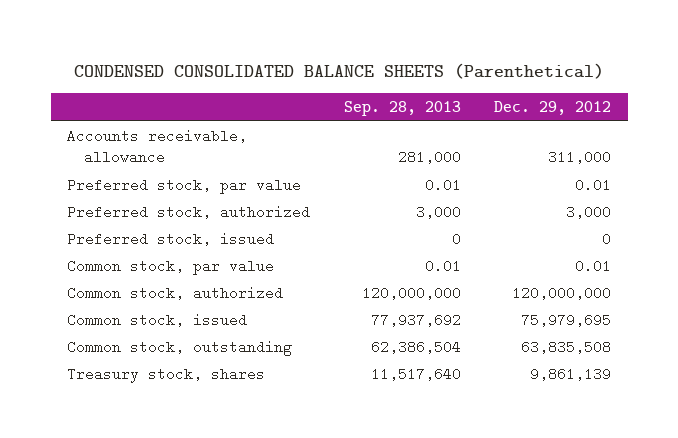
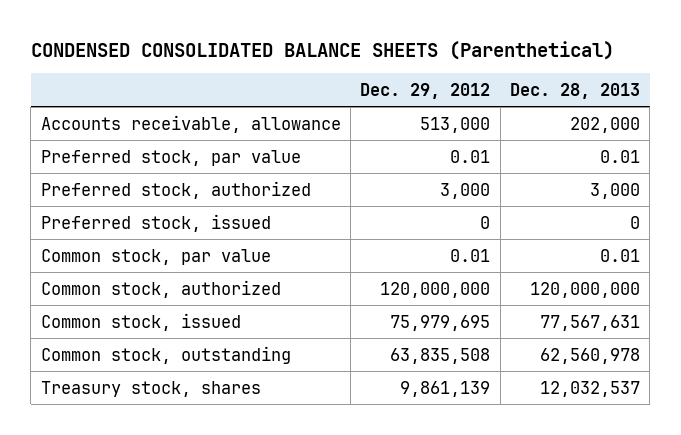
- | Sep. 28, 2013 | Dec. 29, 2012
+ | Dec. 29, 2012 | Dec. 28, 2013
- Accounts receivable, allowance | 281,000 | 311,000
+ Accounts receivable, allowance | 513,000 | 202,000

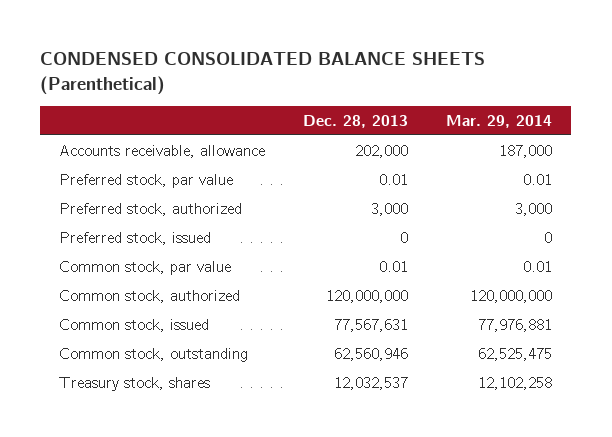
- | Dec. 29, 2012 | Dec. 28, 2013
+ | Dec. 28, 2013 | Mar. 29, 2014
- Common stock, outstanding | 63,835,508 | 62,560,978
+ Common stock, outstanding | 62,560,946 | 62,525,475

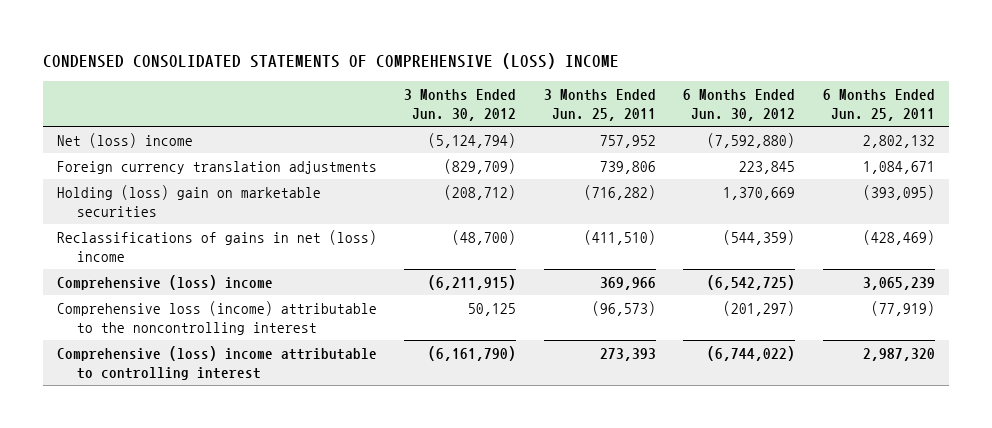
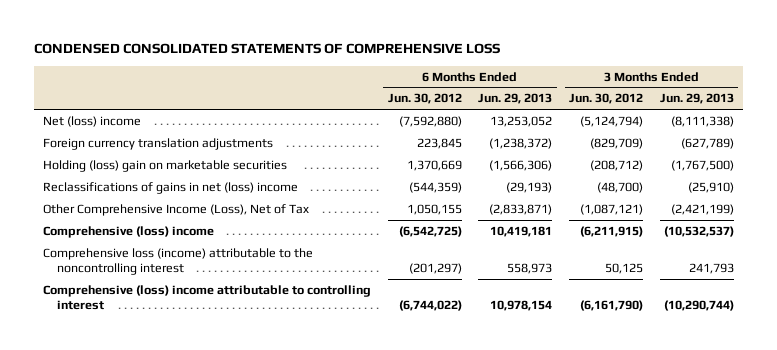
- CONDENSED CONSOLIDATED STATEMENTS OF COMPREHENSIVE (LOSS) INCOME
+ CONDENSED CONSOLIDATED STATEMENTS OF COMPREHENSIVE LOSS
- | 3 Months Ended Jun. 30, 2012 | 3 Months Ended Jun. 25, 2011 | 6 Months Ended Jun. 30, 2012 | 6 Months Ended Jun. 25, 2011
+ | 6 Months Ended Jun. 30, 2012 | 6 Months Ended Jun. 29, 2013 | 3 Months Ended Jun. 30, 2012 | 3 Months Ended Jun. 29, 2013
+ Other Comprehensive Income (Loss), Net of Tax | 1,050,155 | (2,833,871) | (1,087,121) | (2,421,199)

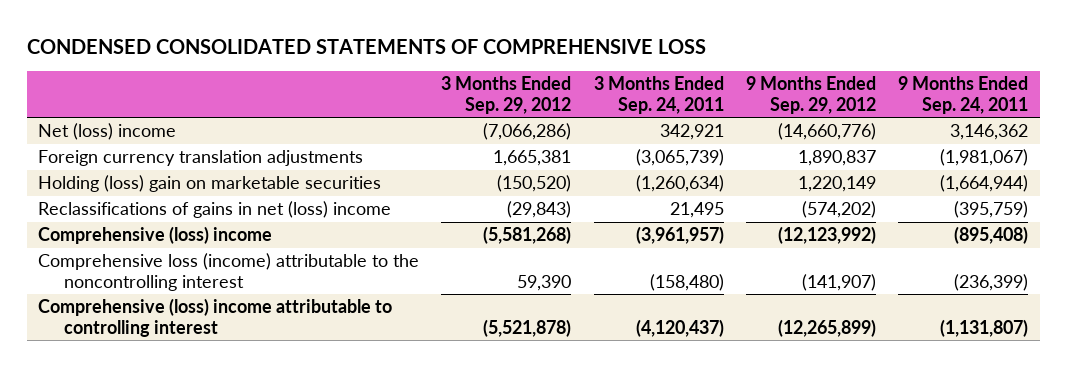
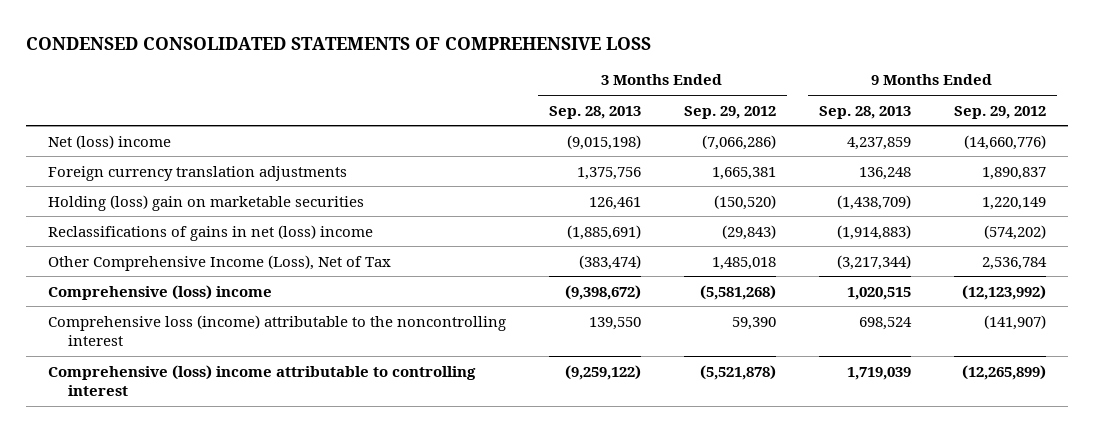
- | 3 Months Ended Sep. 29, 2012 | 3 Months Ended Sep. 24, 2011 | 9 Months Ended Sep. 29, 2012 | 9 Months Ended Sep. 24, 2011
+ | 3 Months Ended Sep. 28, 2013 | 3 Months Ended Sep. 29, 2012 | 9 Months Ended Sep. 28, 2013 | 9 Months Ended Sep. 29, 2012
+ Other Comprehensive Income (Loss), Net of Tax | (383,474) | 1,485,018 | (3,217,344) | 2,536,784

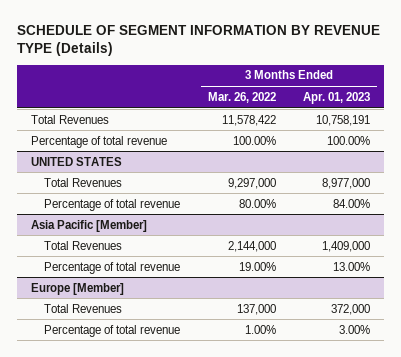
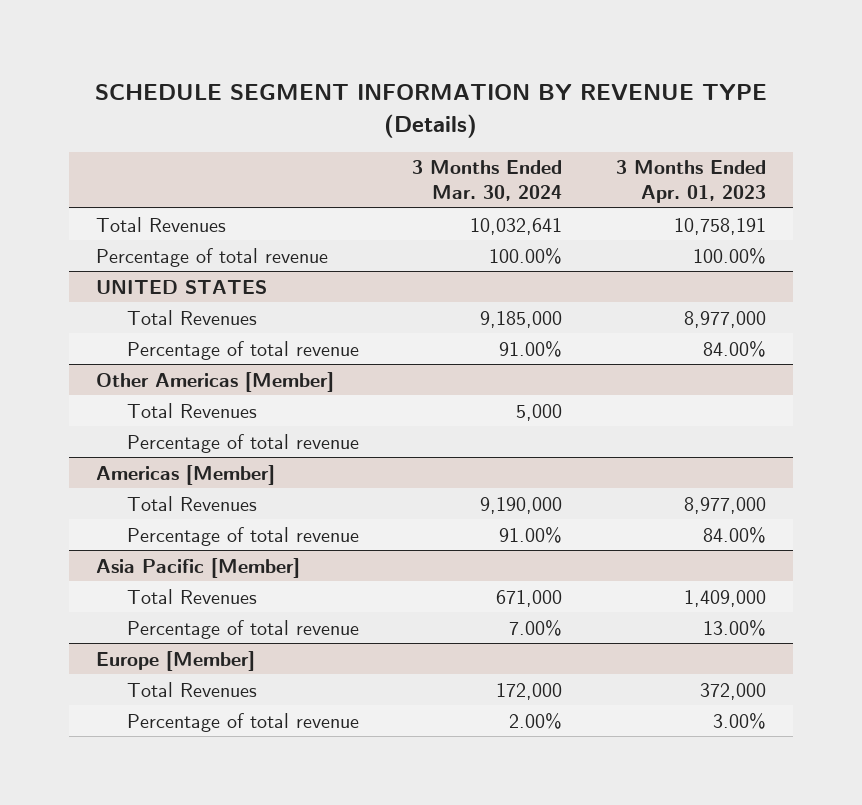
- SCHEDULE OF SEGMENT INFORMATION BY REVENUE TYPE (Details)
+ SCHEDULE SEGMENT INFORMATION BY REVENUE TYPE (Details)
- | 3 Months Ended Mar. 26, 2022 | 3 Months Ended Apr. 01, 2023
+ | 3 Months Ended Mar. 30, 2024 | 3 Months Ended Apr. 01, 2023
+ Other Americas [Member]
+ Total Revenues | 5,000 |
+ Percentage of total revenue
+ Americas [Member]
+ Total Revenues | 9,190,000 | 8,977,000
+ Percentage of total revenue | 91.00% | 84.00%

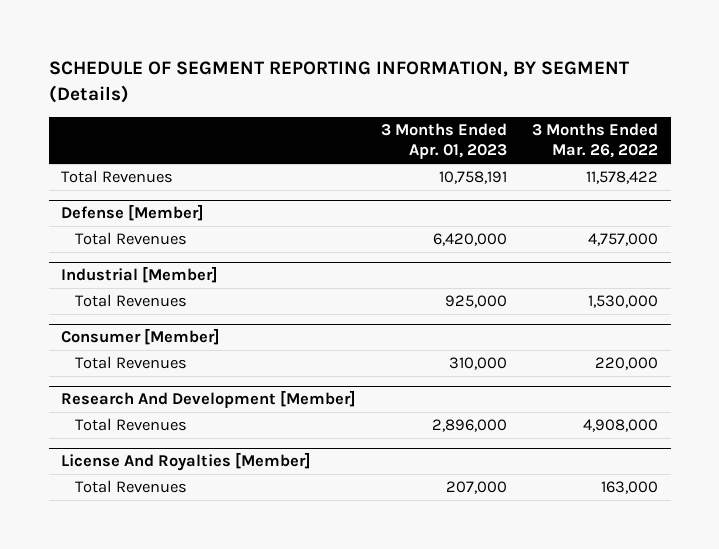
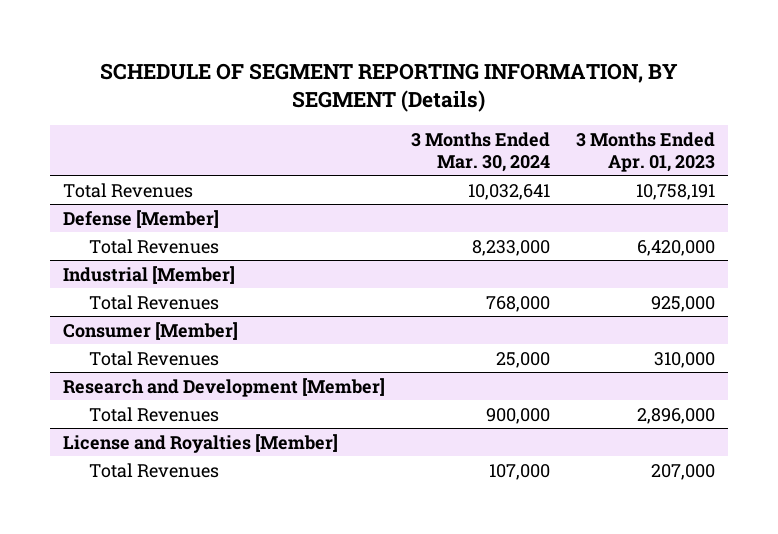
- | 3 Months Ended Apr. 01, 2023 | 3 Months Ended Mar. 26, 2022
+ | 3 Months Ended Mar. 30, 2024 | 3 Months Ended Apr. 01, 2023
- Research And Development [Member]
+ Research and Development [Member]
- License And Royalties [Member]
+ License and Royalties [Member]

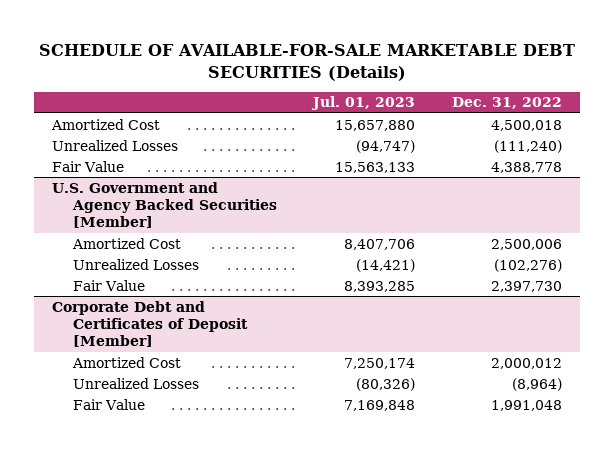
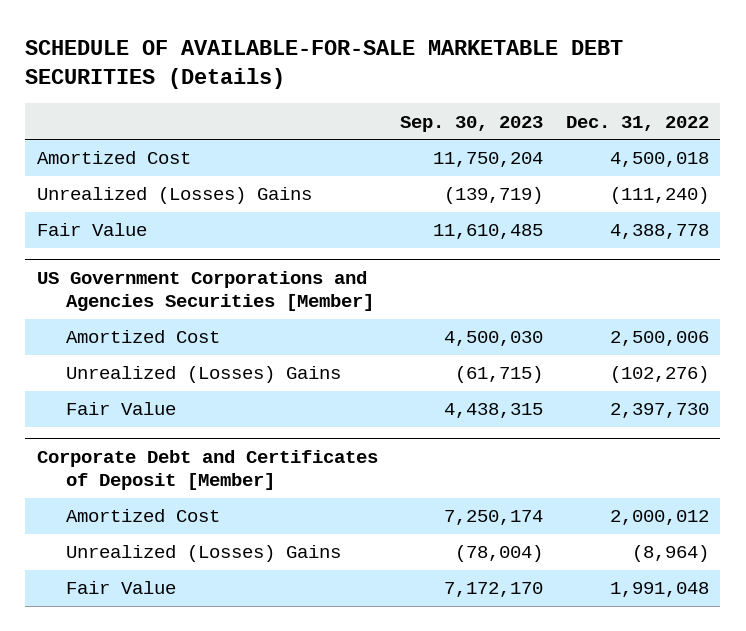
- | Jul. 01, 2023 | Dec. 31, 2022
+ | Sep. 30, 2023 | Dec. 31, 2022
- Unrealized Losses | (94,747) | (111,240)
+ Unrealized (Losses) Gains | (139,719) | (111,240)
- U.S. Government and Agency Backed Securities [Member]
+ US Government Corporations and Agencies Securities [Member]
- Unrealized Losses | (14,421) | (102,276)
+ Unrealized (Losses) Gains | (61,715) | (102,276)
@ Corporate Debt and Certificates of Deposit [Member]
- Unrealized Losses | (80,326) | (8,964)
+ Unrealized (Losses) Gains | (78,004) | (8,964)

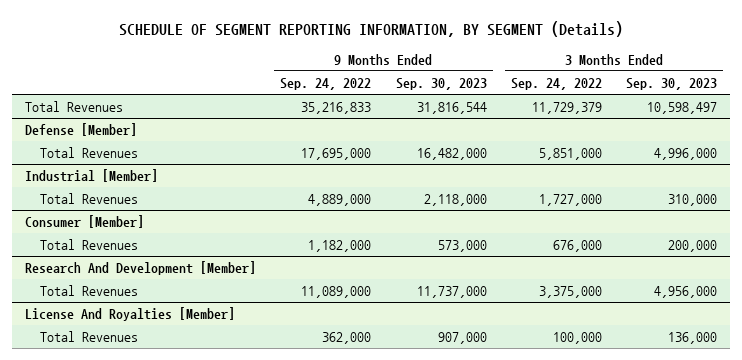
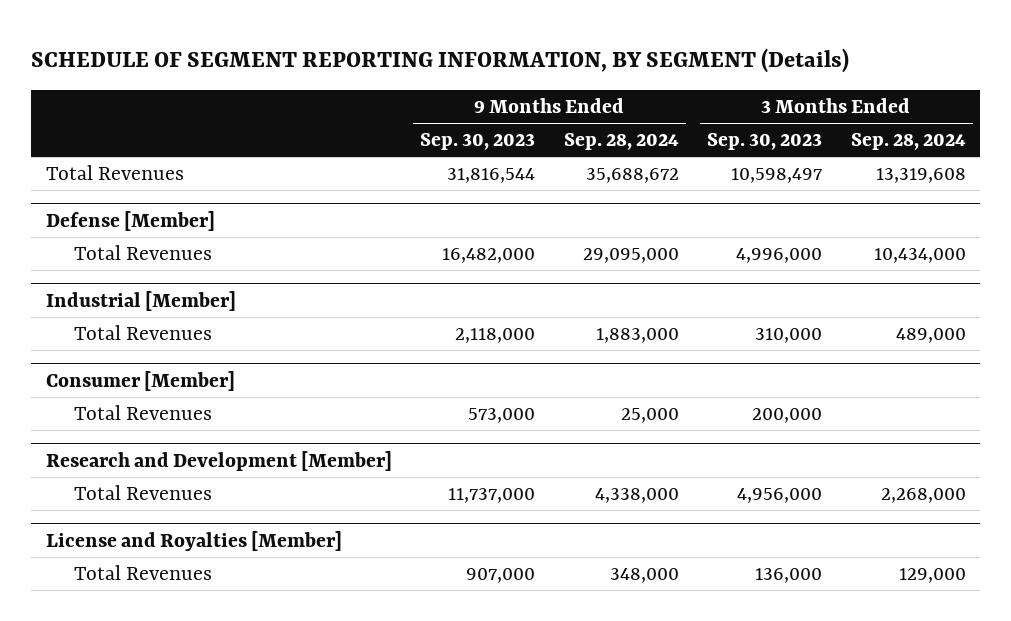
- | 9 Months Ended Sep. 24, 2022 | 9 Months Ended Sep. 30, 2023 | 3 Months Ended Sep. 24, 2022 | 3 Months Ended Sep. 30, 2023
+ | 9 Months Ended Sep. 30, 2023 | 9 Months Ended Sep. 28, 2024 | 3 Months Ended Sep. 30, 2023 | 3 Months Ended Sep. 28, 2024
- Research And Development [Member]
+ Research and Development [Member]
- License And Royalties [Member]
+ License and Royalties [Member]

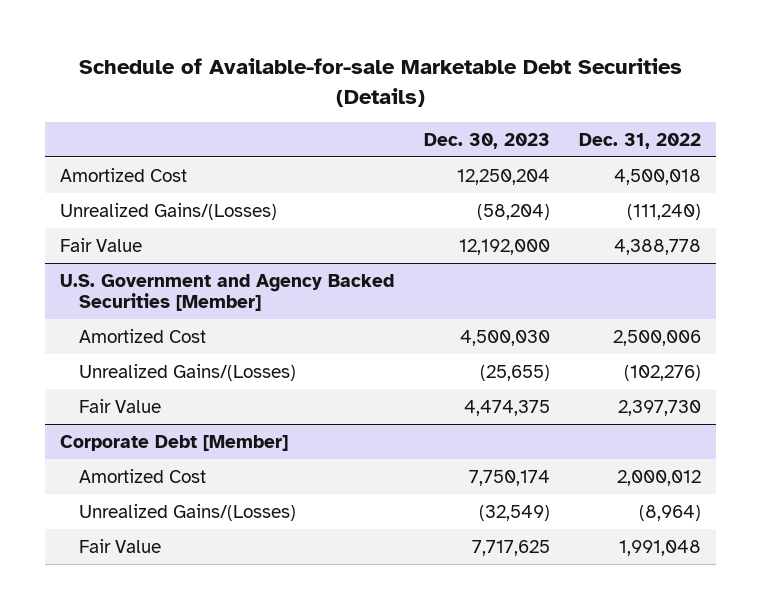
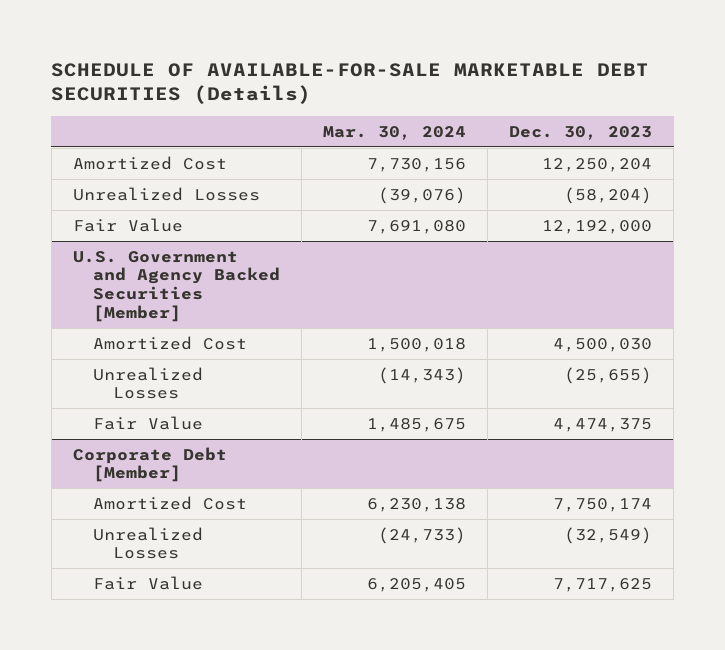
- Schedule of Available-for-sale Marketable Debt Securities (Details)
+ SCHEDULE OF AVAILABLE-FOR-SALE MARKETABLE DEBT SECURITIES (Details)
- | Dec. 30, 2023 | Dec. 31, 2022
+ | Mar. 30, 2024 | Dec. 30, 2023
- Unrealized Gains/(Losses) | (58,204) | (111,240)
+ Unrealized Losses | (39,076) | (58,204)
@ U.S. Government and Agency Backed Securities [Member]
- Unrealized Gains/(Losses) | (25,655) | (102,276)
+ Unrealized Losses | (14,343) | (25,655)
@ Corporate Debt [Member]
- Unrealized Gains/(Losses) | (32,549) | (8,964)
+ Unrealized Losses | (24,733) | (32,549)

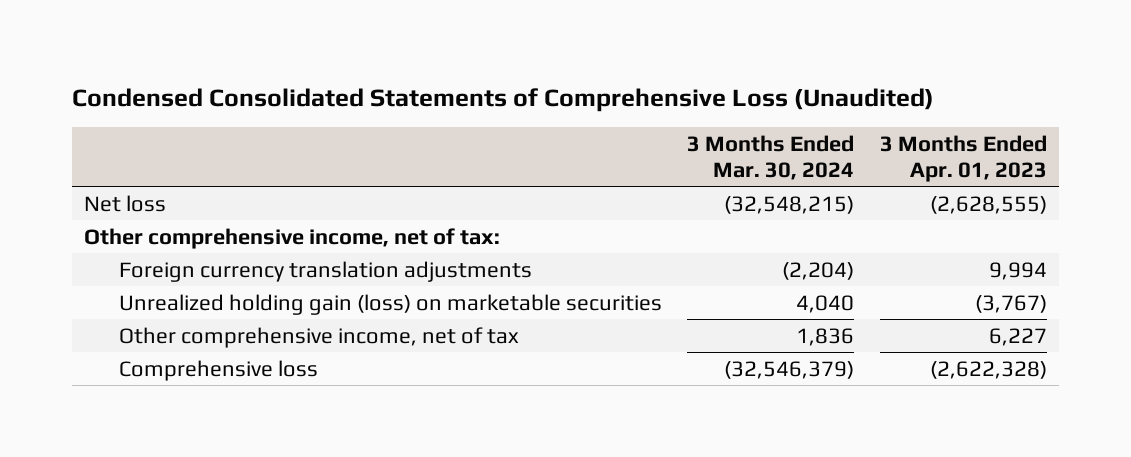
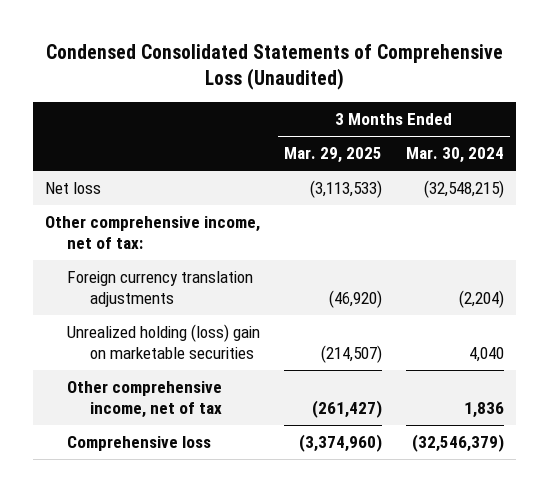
- | 3 Months Ended Mar. 30, 2024 | 3 Months Ended Apr. 01, 2023
+ | 3 Months Ended Mar. 29, 2025 | 3 Months Ended Mar. 30, 2024
- Unrealized holding gain (loss) on marketable securities | 4,040 | (3,767)
+ Unrealized holding (loss) gain on marketable securities | (214,507) | 4,040

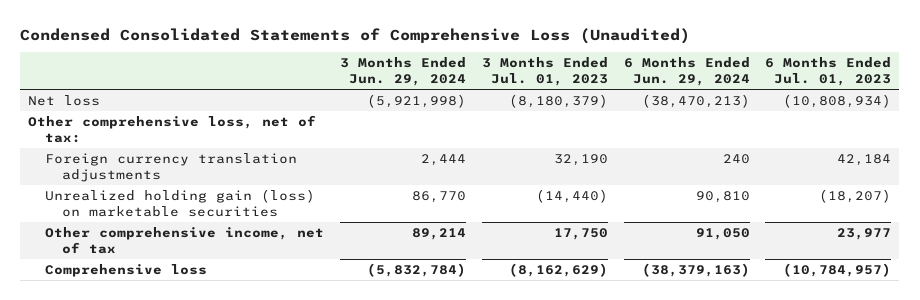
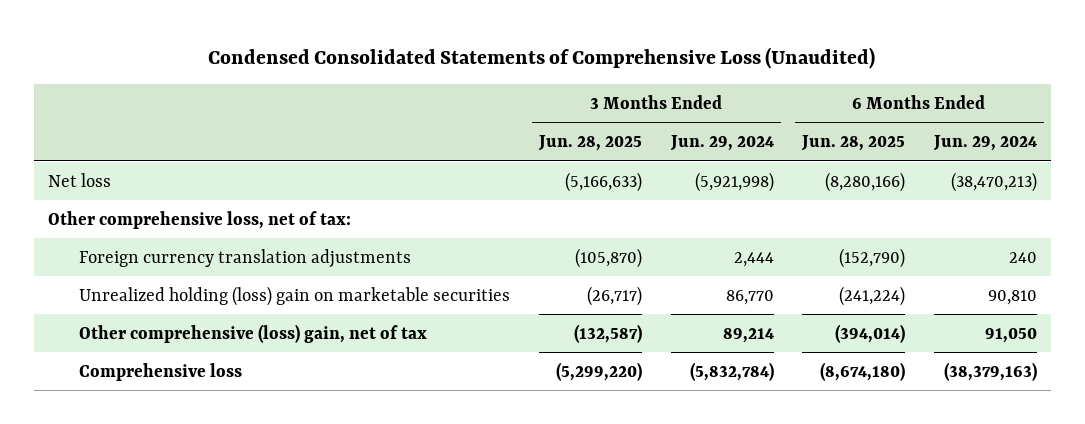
- | 3 Months Ended Jun. 29, 2024 | 3 Months Ended Jul. 01, 2023 | 6 Months Ended Jun. 29, 2024 | 6 Months Ended Jul. 01, 2023
+ | 3 Months Ended Jun. 28, 2025 | 3 Months Ended Jun. 29, 2024 | 6 Months Ended Jun. 28, 2025 | 6 Months Ended Jun. 29, 2024
- Unrealized holding gain (loss) on marketable securities | 86,770 | (14,440) | 90,810 | (18,207)
- Other comprehensive income, net of tax | 89,214 | 17,750 | 91,050 | 23,977
+ Unrealized holding (loss) gain on marketable securities | (26,717) | 86,770 | (241,224) | 90,810
+ Other comprehensive (loss) gain, net of tax | (132,587) | 89,214 | (394,014) | 91,050

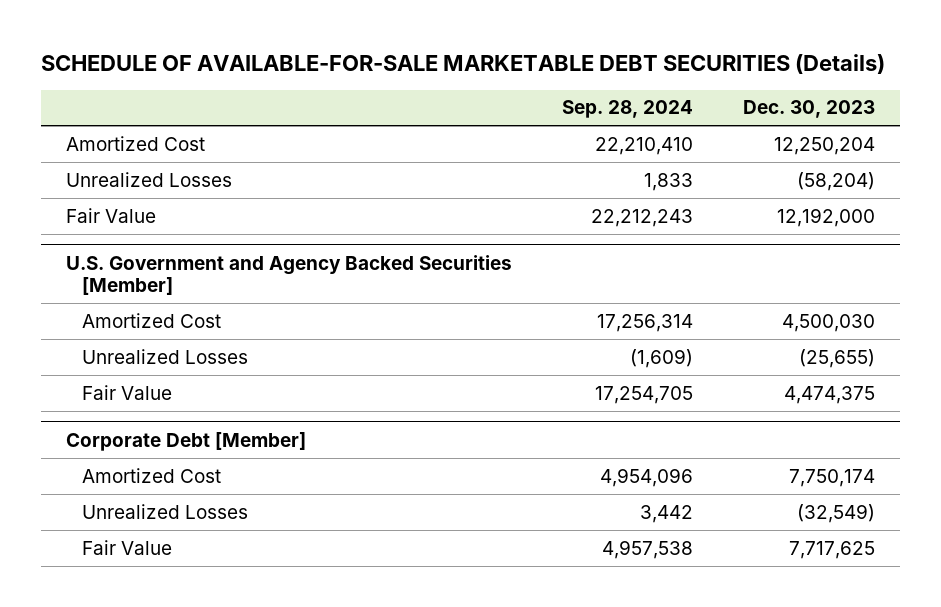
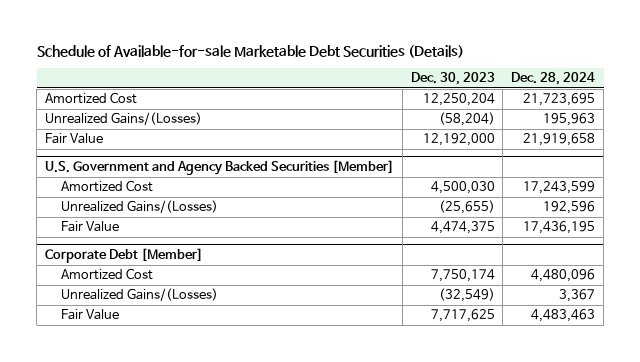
- SCHEDULE OF AVAILABLE-FOR-SALE MARKETABLE DEBT SECURITIES (Details)
+ Schedule of Available-for-sale Marketable Debt Securities (Details)
- | Sep. 28, 2024 | Dec. 30, 2023
+ | Dec. 30, 2023 | Dec. 28, 2024
- Unrealized Losses | 1,833 | (58,204)
+ Unrealized Gains/(Losses) | (58,204) | 195,963
@ U.S. Government and Agency Backed Securities [Member]
- Unrealized Losses | (1,609) | (25,655)
+ Unrealized Gains/(Losses) | (25,655) | 192,596
@ Corporate Debt [Member]
- Unrealized Losses | 3,442 | (32,549)
+ Unrealized Gains/(Losses) | (32,549) | 3,367

